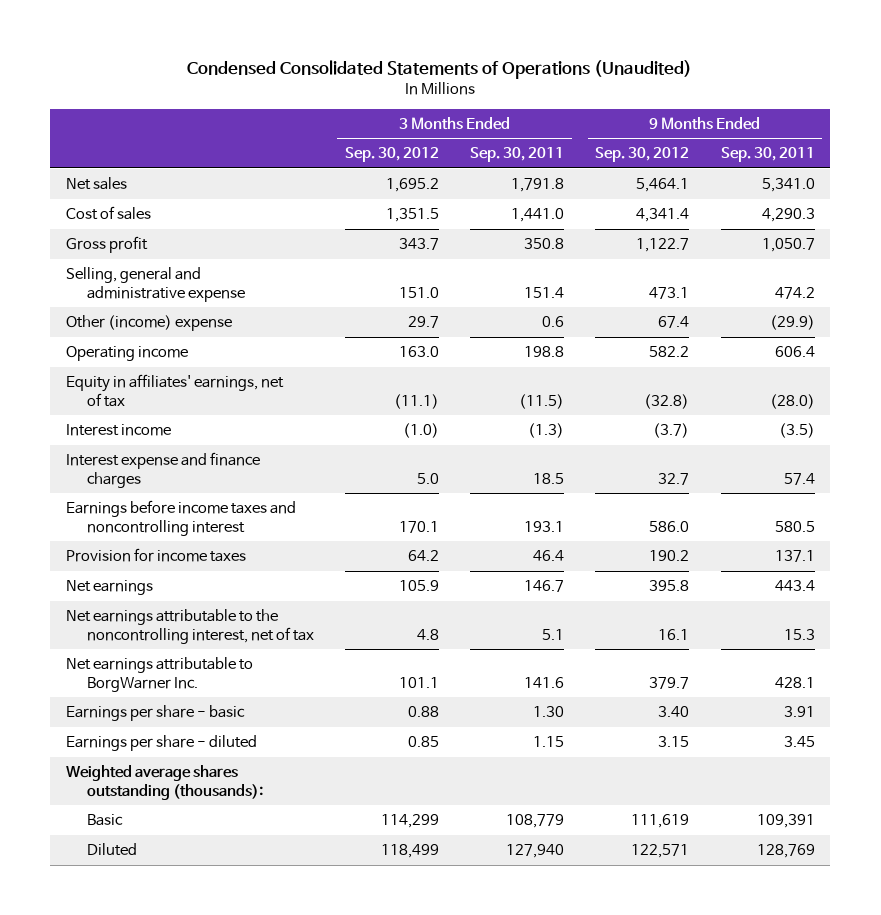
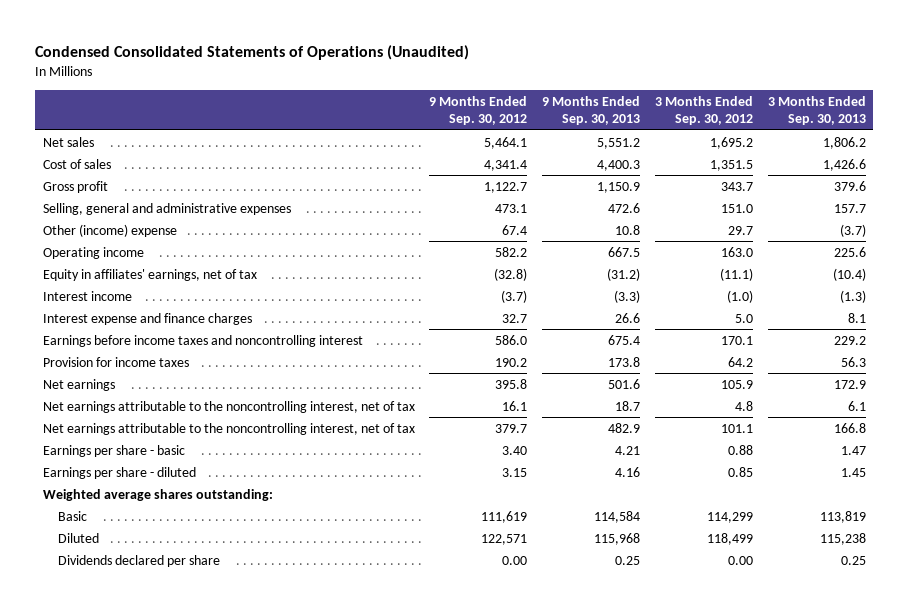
- | 3 Months Ended Sep. 30, 2012 | 3 Months Ended Sep. 30, 2011 | 9 Months Ended Sep. 30, 2012 | 9 Months Ended Sep. 30, 2011
+ | 9 Months Ended Sep. 30, 2012 | 9 Months Ended Sep. 30, 2013 | 3 Months Ended Sep. 30, 2012 | 3 Months Ended Sep. 30, 2013
- Selling, general and administrative expense | 151.0 | 151.4 | 473.1 | 474.2
+ Selling, general and administrative expenses | 473.1 | 472.6 | 151.0 | 157.7
- Net earnings attributable to BorgWarner Inc. | 101.1 | 141.6 | 379.7 | 428.1
+ Net earnings attributable to the noncontrolling interest, net of tax | 379.7 | 482.9 | 101.1 | 166.8
- Weighted average shares outstanding (thousands):
+ Weighted average shares outstanding:
+ Dividends declared per share | 0.00 | 0.25 | 0.00 | 0.25

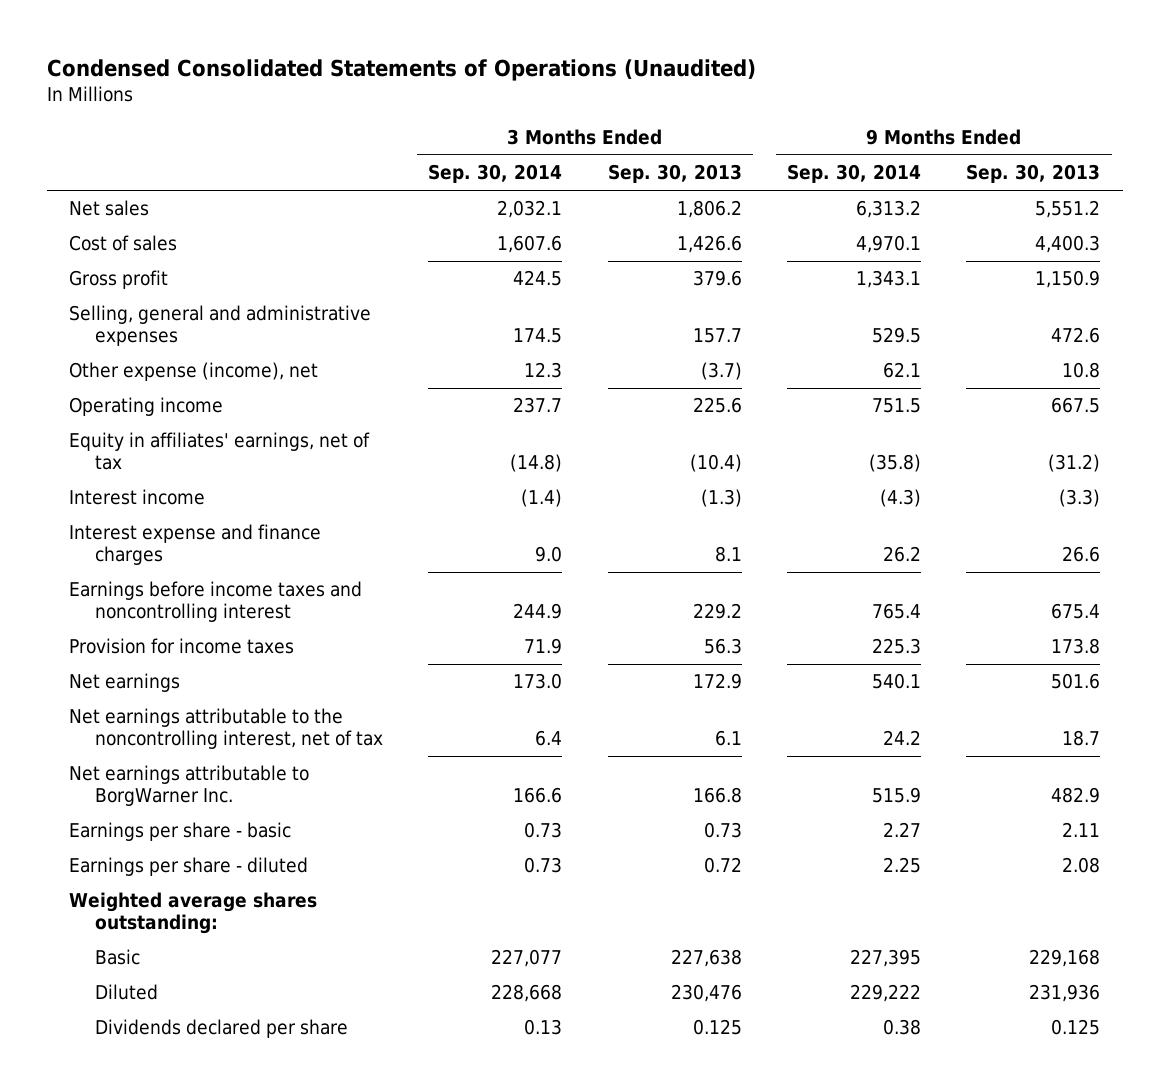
- | 9 Months Ended Sep. 30, 2012 | 9 Months Ended Sep. 30, 2013 | 3 Months Ended Sep. 30, 2012 | 3 Months Ended Sep. 30, 2013
+ | 3 Months Ended Sep. 30, 2014 | 3 Months Ended Sep. 30, 2013 | 9 Months Ended Sep. 30, 2014 | 9 Months Ended Sep. 30, 2013
- Other (income) expense | 67.4 | 10.8 | 29.7 | (3.7)
+ Other expense (income), net | 12.3 | (3.7) | 62.1 | 10.8
- Net earnings attributable to the noncontrolling interest, net of tax | 379.7 | 482.9 | 101.1 | 166.8
- Earnings per share - basic | 3.40 | 4.21 | 0.88 | 1.47
- Earnings per share - diluted | 3.15 | 4.16 | 0.85 | 1.45
+ Net earnings attributable to BorgWarner Inc. | 166.6 | 166.8 | 515.9 | 482.9
+ Earnings per share - basic | 0.73 | 0.73 | 2.27 | 2.11
+ Earnings per share - diluted | 0.73 | 0.72 | 2.25 | 2.08
- Basic | 111,619 | 114,584 | 114,299 | 113,819
- Diluted | 122,571 | 115,968 | 118,499 | 115,238
- Dividends declared per share | 0.00 | 0.25 | 0.00 | 0.25
+ Basic | 227,077 | 227,638 | 227,395 | 229,168
+ Diluted | 228,668 | 230,476 | 229,222 | 231,936
+ Dividends declared per share | 0.13 | 0.125 | 0.38 | 0.125

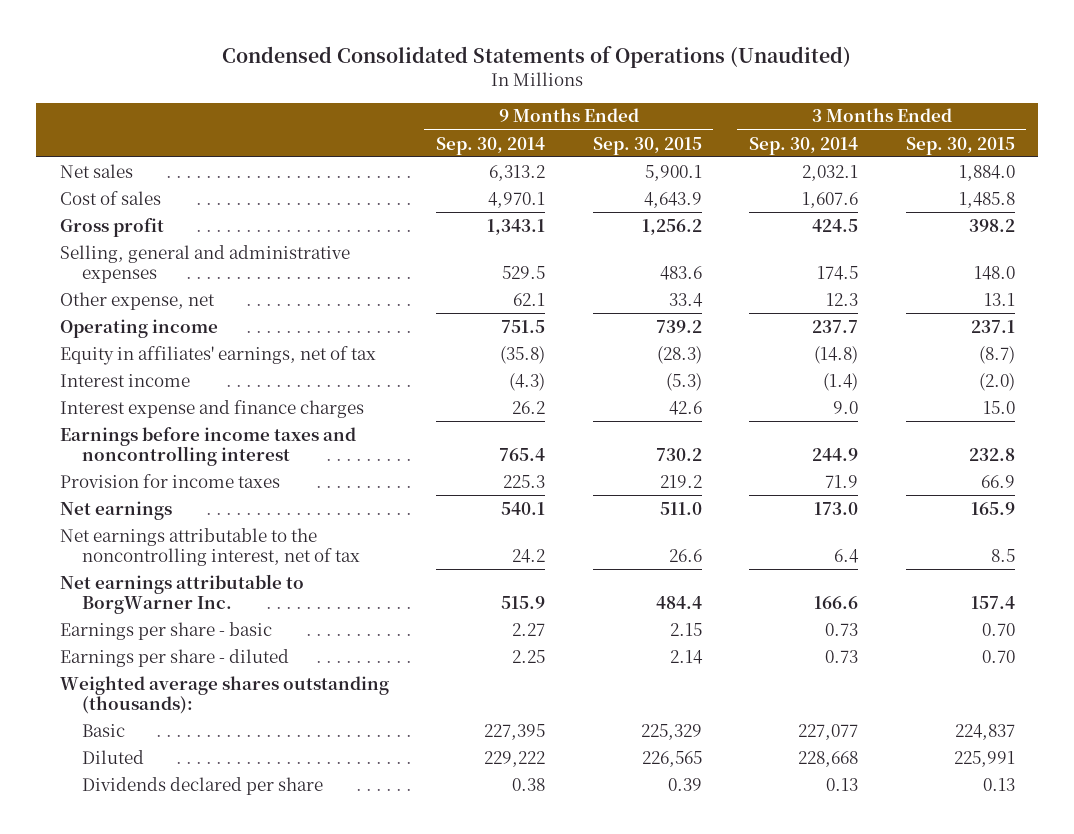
- | 3 Months Ended Sep. 30, 2014 | 3 Months Ended Sep. 30, 2013 | 9 Months Ended Sep. 30, 2014 | 9 Months Ended Sep. 30, 2013
+ | 9 Months Ended Sep. 30, 2014 | 9 Months Ended Sep. 30, 2015 | 3 Months Ended Sep. 30, 2014 | 3 Months Ended Sep. 30, 2015
- Other expense (income), net | 12.3 | (3.7) | 62.1 | 10.8
+ Other expense, net | 62.1 | 33.4 | 12.3 | 13.1
- Weighted average shares outstanding:
+ Weighted average shares outstanding (thousands):

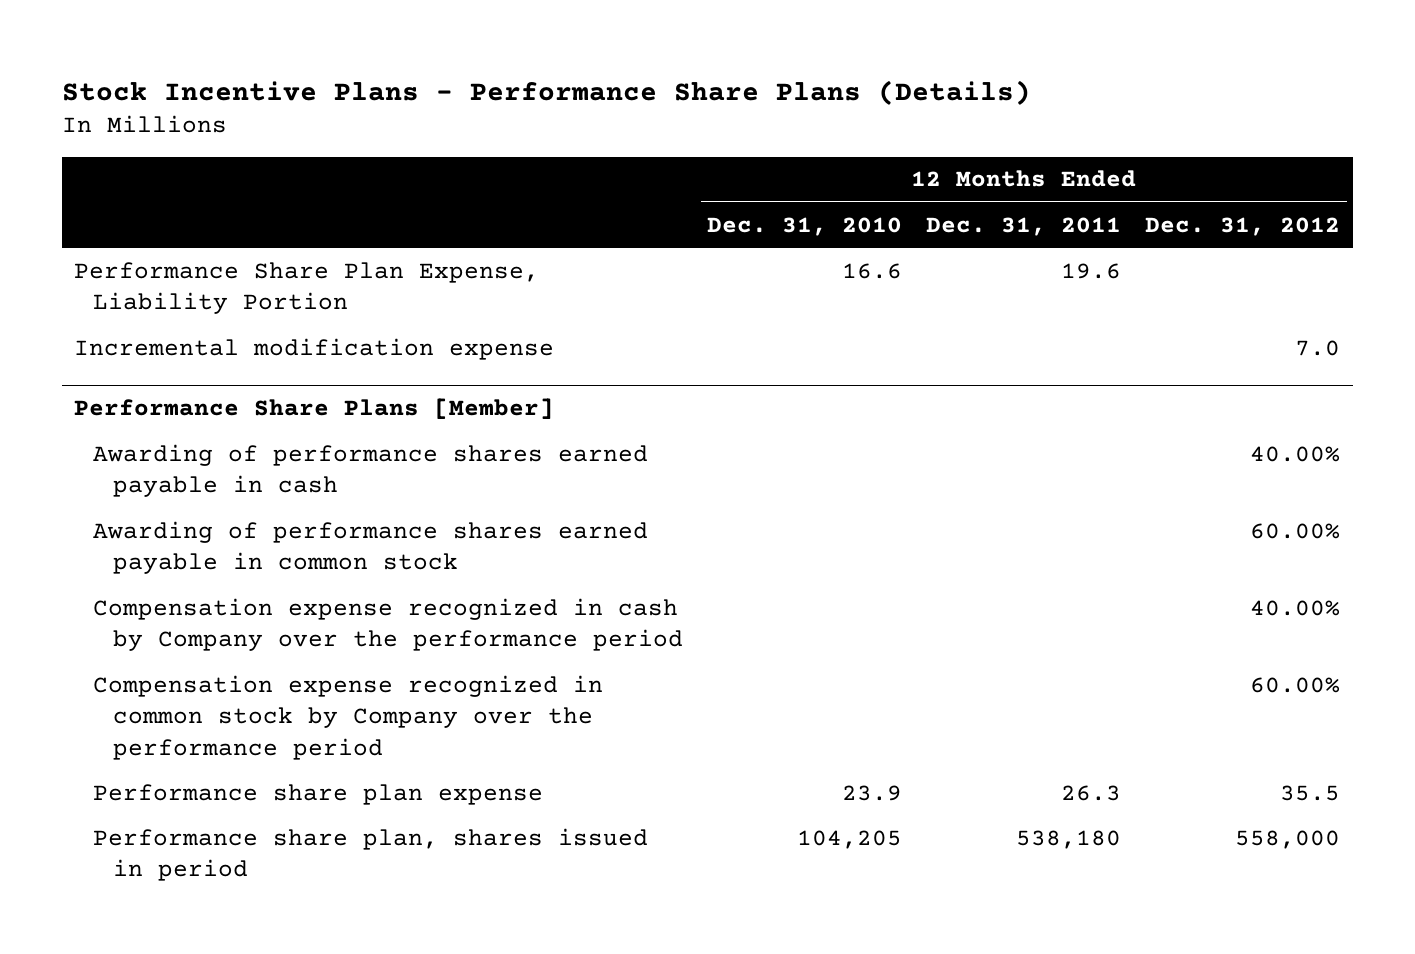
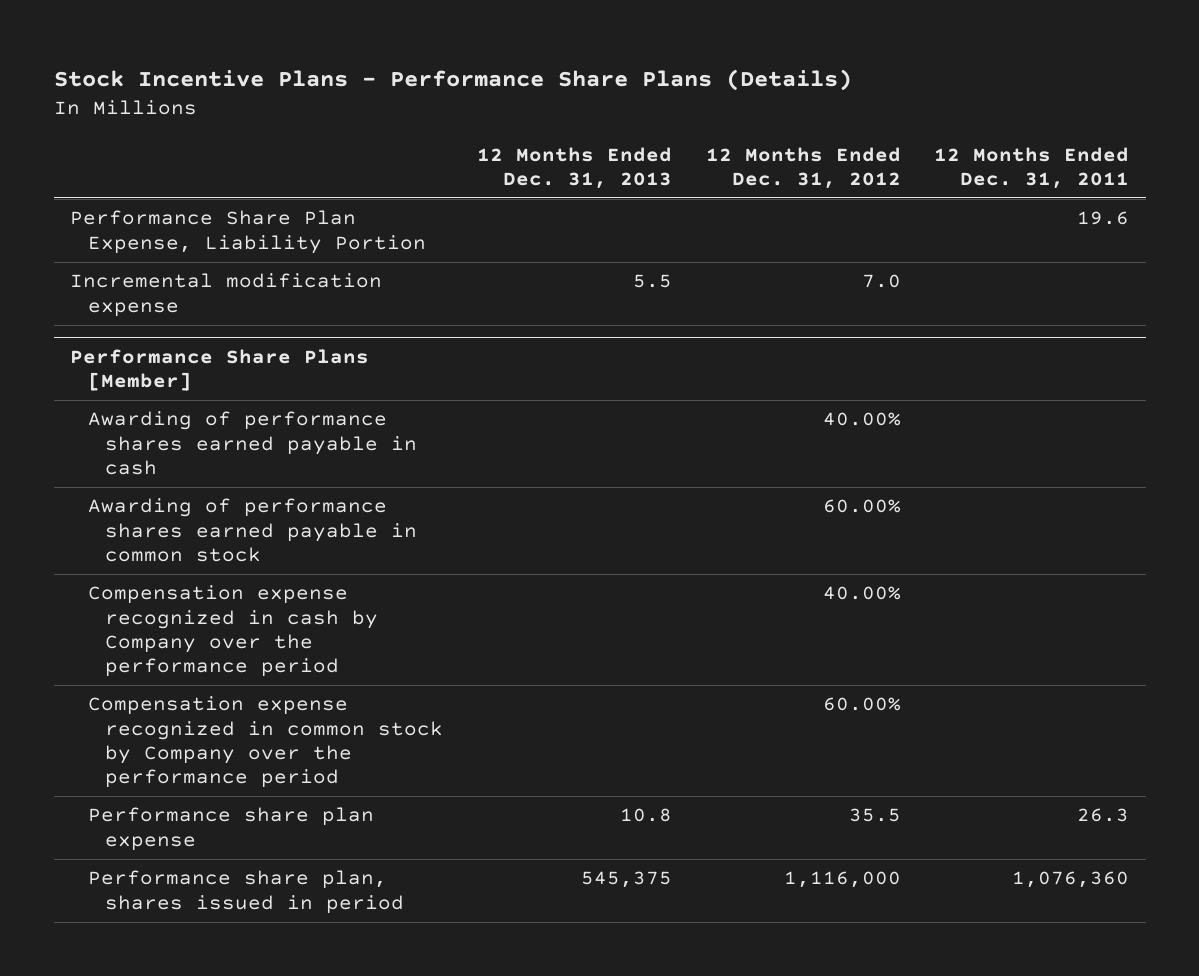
- | 12 Months Ended Dec. 31, 2010 | 12 Months Ended Dec. 31, 2011 | 12 Months Ended Dec. 31, 2012
+ | 12 Months Ended Dec. 31, 2013 | 12 Months Ended Dec. 31, 2012 | 12 Months Ended Dec. 31, 2011
@ Performance Share Plans [Member]
- Performance share plan, shares issued in period | 104,205 | 538,180 | 558,000
+ Performance share plan, shares issued in period | 545,375 | 1,116,000 | 1,076,360

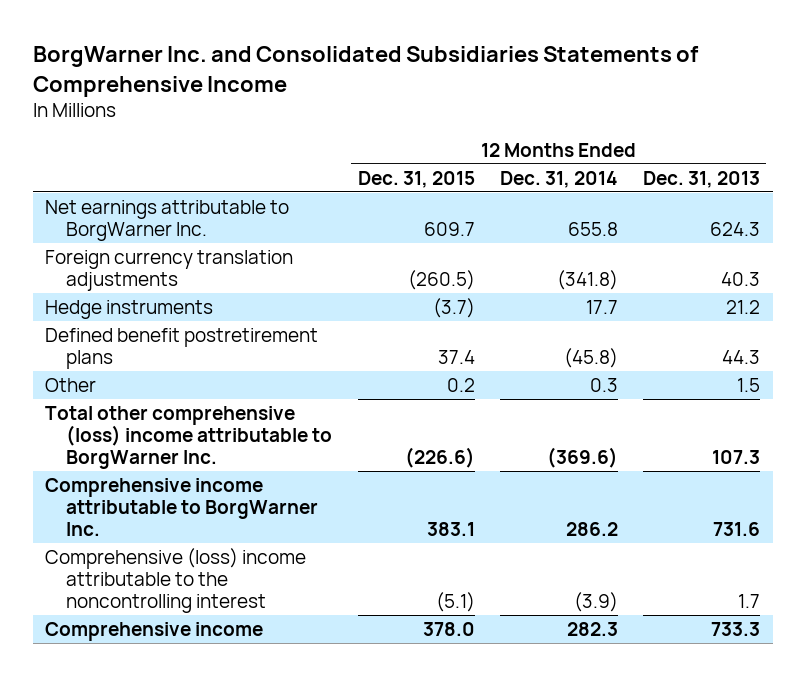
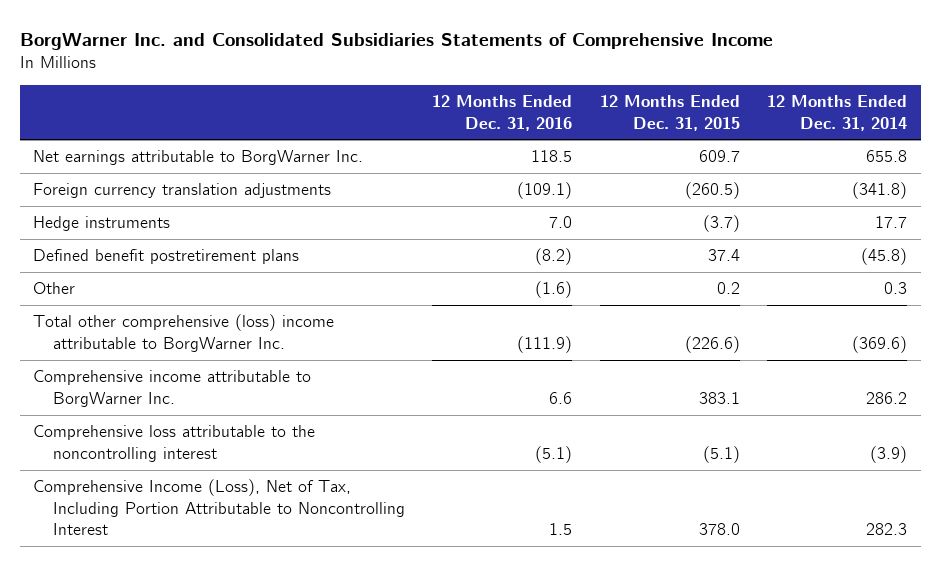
- | 12 Months Ended Dec. 31, 2015 | 12 Months Ended Dec. 31, 2014 | 12 Months Ended Dec. 31, 2013
+ | 12 Months Ended Dec. 31, 2016 | 12 Months Ended Dec. 31, 2015 | 12 Months Ended Dec. 31, 2014
- Comprehensive (loss) income attributable to the noncontrolling interest | (5.1) | (3.9) | 1.7
- Comprehensive income | 378.0 | 282.3 | 733.3
+ Comprehensive loss attributable to the noncontrolling interest | (5.1) | (5.1) | (3.9)
+ Comprehensive Income (Loss), Net of Tax, Including Portion Attributable to Noncontrolling Interest | 1.5 | 378.0 | 282.3

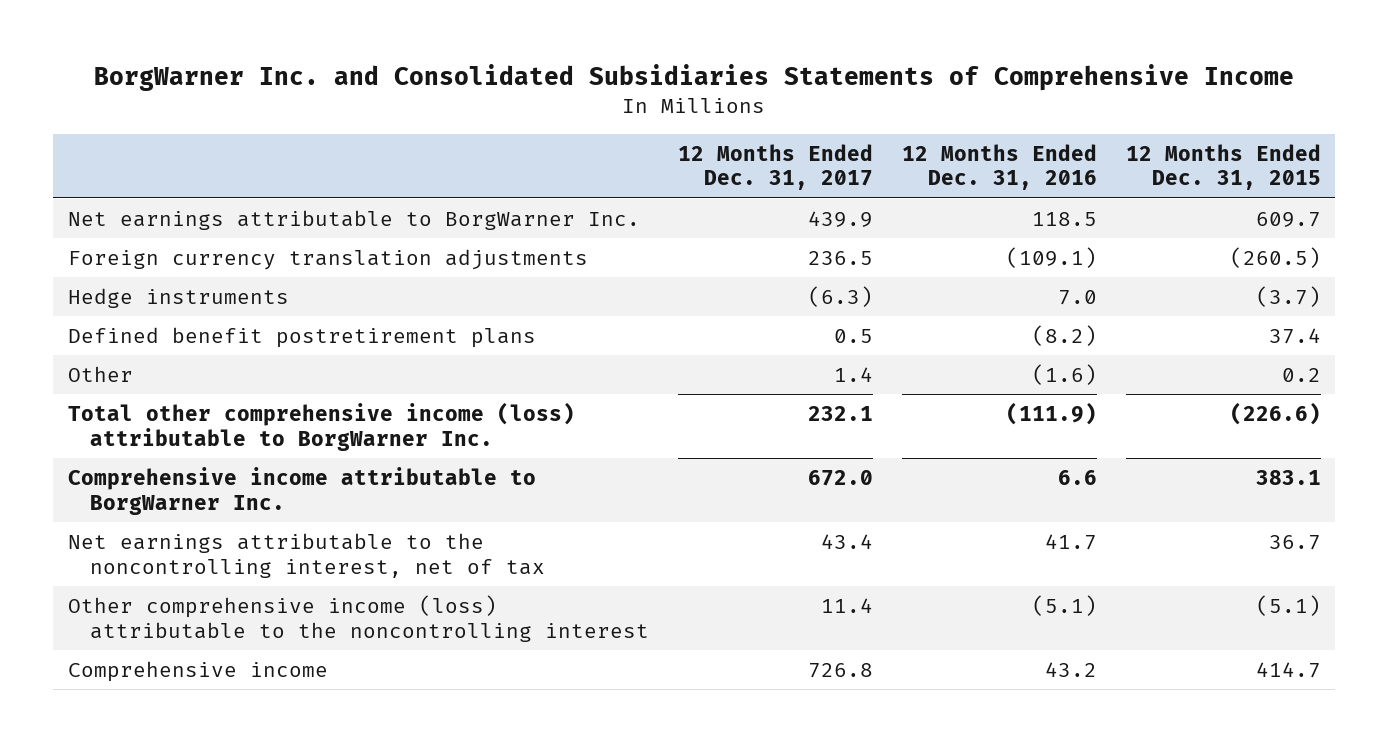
- | 12 Months Ended Dec. 31, 2016 | 12 Months Ended Dec. 31, 2015 | 12 Months Ended Dec. 31, 2014
+ | 12 Months Ended Dec. 31, 2017 | 12 Months Ended Dec. 31, 2016 | 12 Months Ended Dec. 31, 2015
- Total other comprehensive (loss) income attributable to BorgWarner Inc. | (111.9) | (226.6) | (369.6)
+ Total other comprehensive income (loss) attributable to BorgWarner Inc. | 232.1 | (111.9) | (226.6)
- Comprehensive loss attributable to the noncontrolling interest | (5.1) | (5.1) | (3.9)
- Comprehensive Income (Loss), Net of Tax, Including Portion Attributable to Noncontrolling Interest | 1.5 | 378.0 | 282.3
+ Net earnings attributable to the noncontrolling interest, net of tax | 43.4 | 41.7 | 36.7
+ Other comprehensive income (loss) attributable to the noncontrolling interest | 11.4 | (5.1) | (5.1)
+ Comprehensive income | 726.8 | 43.2 | 414.7

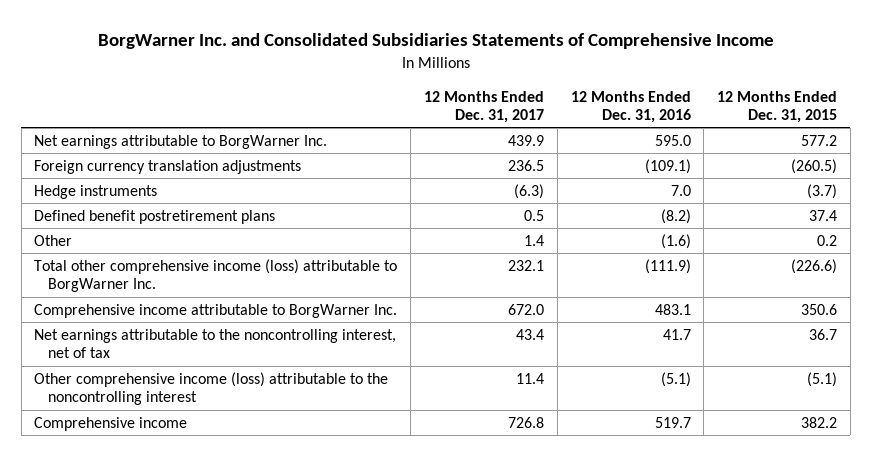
- Net earnings attributable to BorgWarner Inc. | 439.9 | 118.5 | 609.7
+ Net earnings attributable to BorgWarner Inc. | 439.9 | 595.0 | 577.2
- Comprehensive income attributable to BorgWarner Inc. | 672.0 | 6.6 | 383.1
+ Comprehensive income attributable to BorgWarner Inc. | 672.0 | 483.1 | 350.6
- Comprehensive income | 726.8 | 43.2 | 414.7
+ Comprehensive income | 726.8 | 519.7 | 382.2

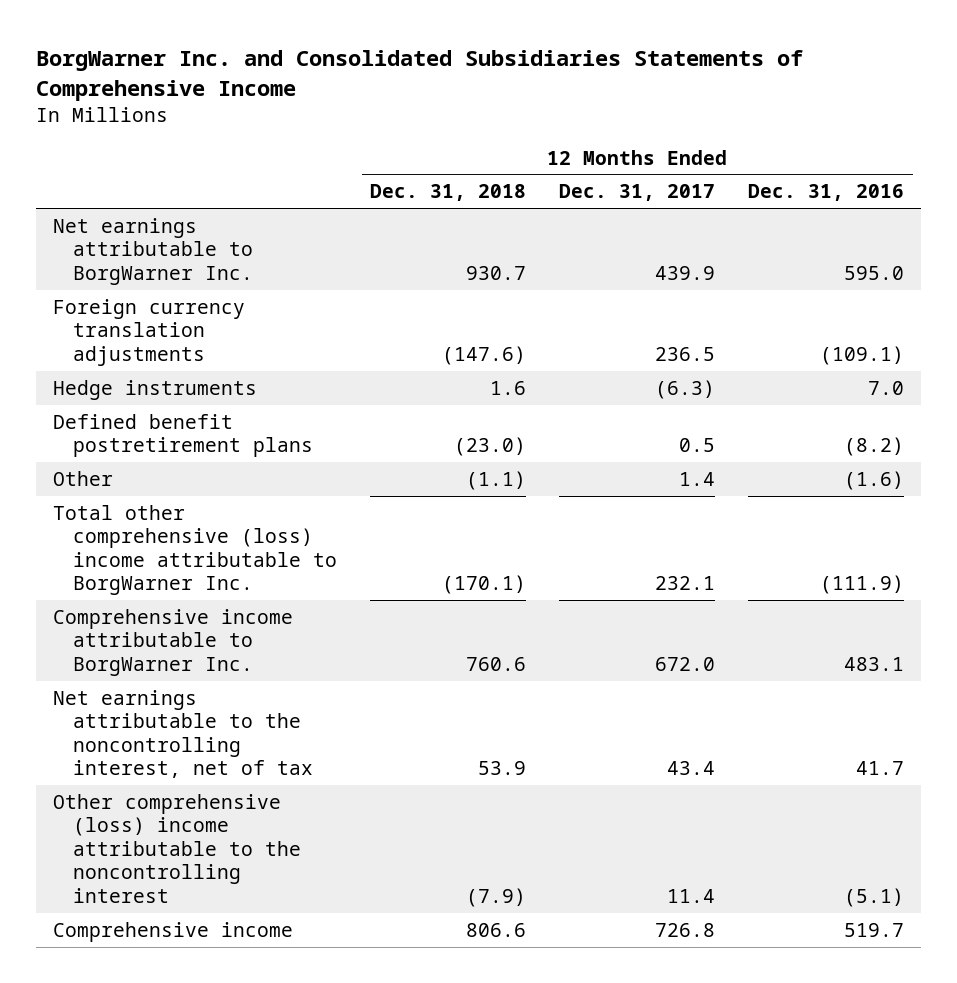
- | 12 Months Ended Dec. 31, 2017 | 12 Months Ended Dec. 31, 2016 | 12 Months Ended Dec. 31, 2015
+ | 12 Months Ended Dec. 31, 2018 | 12 Months Ended Dec. 31, 2017 | 12 Months Ended Dec. 31, 2016
- Total other comprehensive income (loss) attributable to BorgWarner Inc. | 232.1 | (111.9) | (226.6)
+ Total other comprehensive (loss) income attributable to BorgWarner Inc. | (170.1) | 232.1 | (111.9)
- Other comprehensive income (loss) attributable to the noncontrolling interest | 11.4 | (5.1) | (5.1)
+ Other comprehensive (loss) income attributable to the noncontrolling interest | (7.9) | 11.4 | (5.1)

